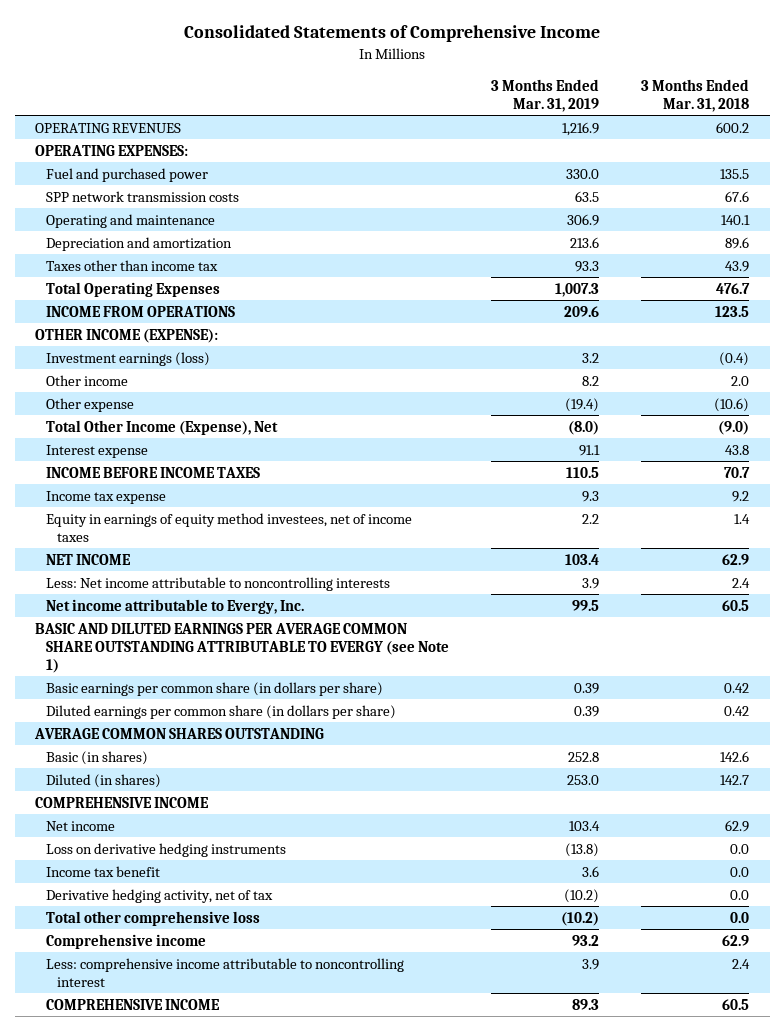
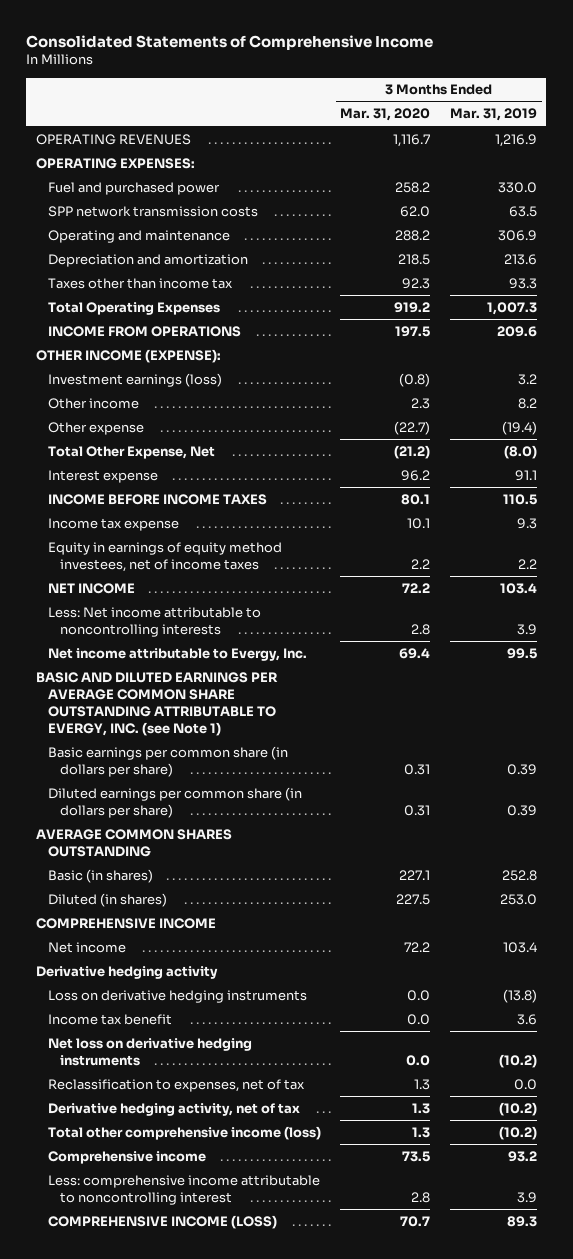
- | 3 Months Ended Mar. 31, 2019 | 3 Months Ended Mar. 31, 2018
+ | 3 Months Ended Mar. 31, 2020 | 3 Months Ended Mar. 31, 2019
- Total Other Income (Expense), Net | (8.0) | (9.0)
+ Total Other Expense, Net | (21.2) | (8.0)
- BASIC AND DILUTED EARNINGS PER AVERAGE COMMON SHARE OUTSTANDING ATTRIBUTABLE TO EVERGY (see Note 1)
+ BASIC AND DILUTED EARNINGS PER AVERAGE COMMON SHARE OUTSTANDING ATTRIBUTABLE TO EVERGY, INC. (see Note 1)
+ Derivative hedging activity
+ Net loss on derivative hedging instruments | 0.0 | (10.2)
+ Reclassification to expenses, net of tax | 1.3 | 0.0
- Total other comprehensive loss | (10.2) | 0.0
+ Total other comprehensive income (loss) | 1.3 | (10.2)
- COMPREHENSIVE INCOME | 89.3 | 60.5
+ COMPREHENSIVE INCOME (LOSS) | 70.7 | 89.3

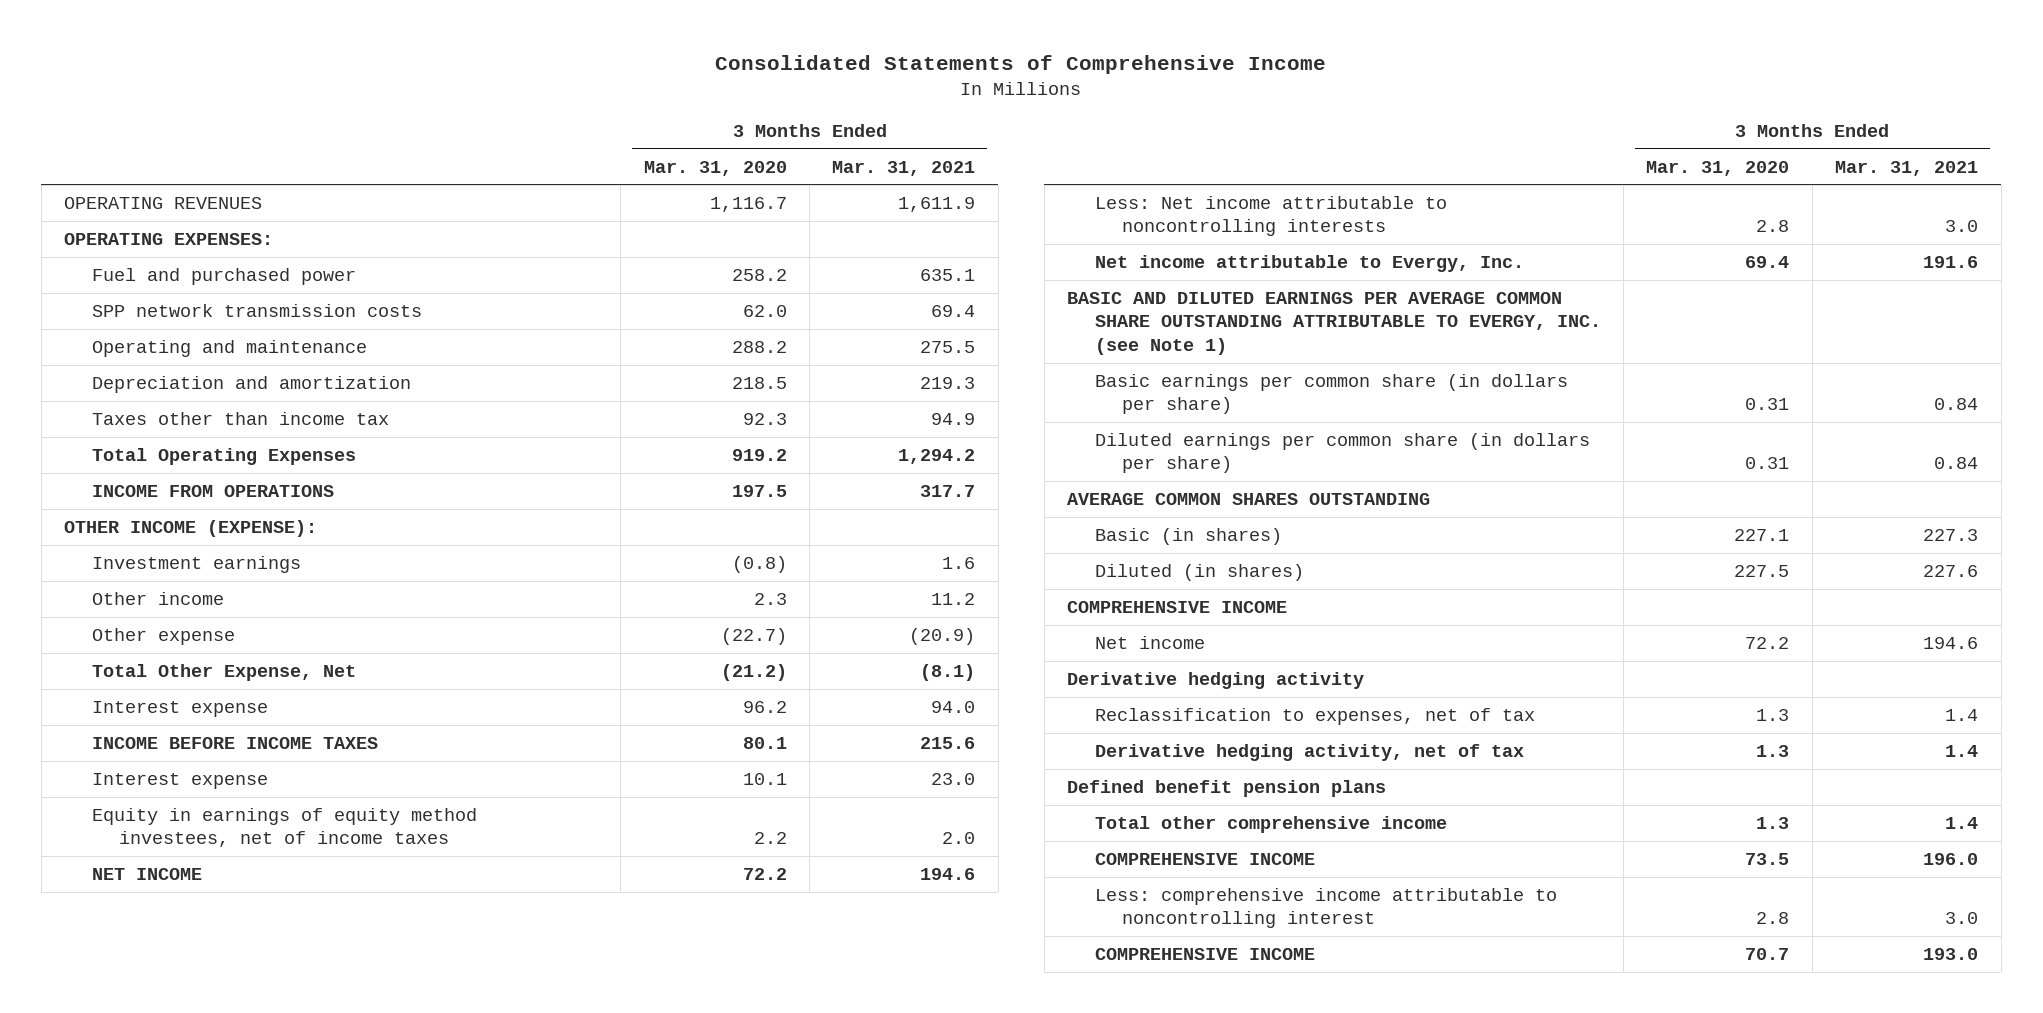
- | 3 Months Ended Mar. 31, 2020 | 3 Months Ended Mar. 31, 2019
+ | 3 Months Ended Mar. 31, 2020 | 3 Months Ended Mar. 31, 2021
- Investment earnings (loss) | (0.8) | 3.2
+ Investment earnings | (0.8) | 1.6
- Income tax expense | 10.1 | 9.3
+ Interest expense | 10.1 | 23.0
- Loss on derivative hedging instruments | 0.0 | (13.8)
- Income tax benefit | 0.0 | 3.6
- Net loss on derivative hedging instruments | 0.0 | (10.2)
- Total other comprehensive income (loss) | 1.3 | (10.2)
- Comprehensive income | 73.5 | 93.2
+ Defined benefit pension plans
+ Total other comprehensive income | 1.3 | 1.4
+ COMPREHENSIVE INCOME | 73.5 | 196.0
- COMPREHENSIVE INCOME (LOSS) | 70.7 | 89.3
+ COMPREHENSIVE INCOME | 70.7 | 193.0

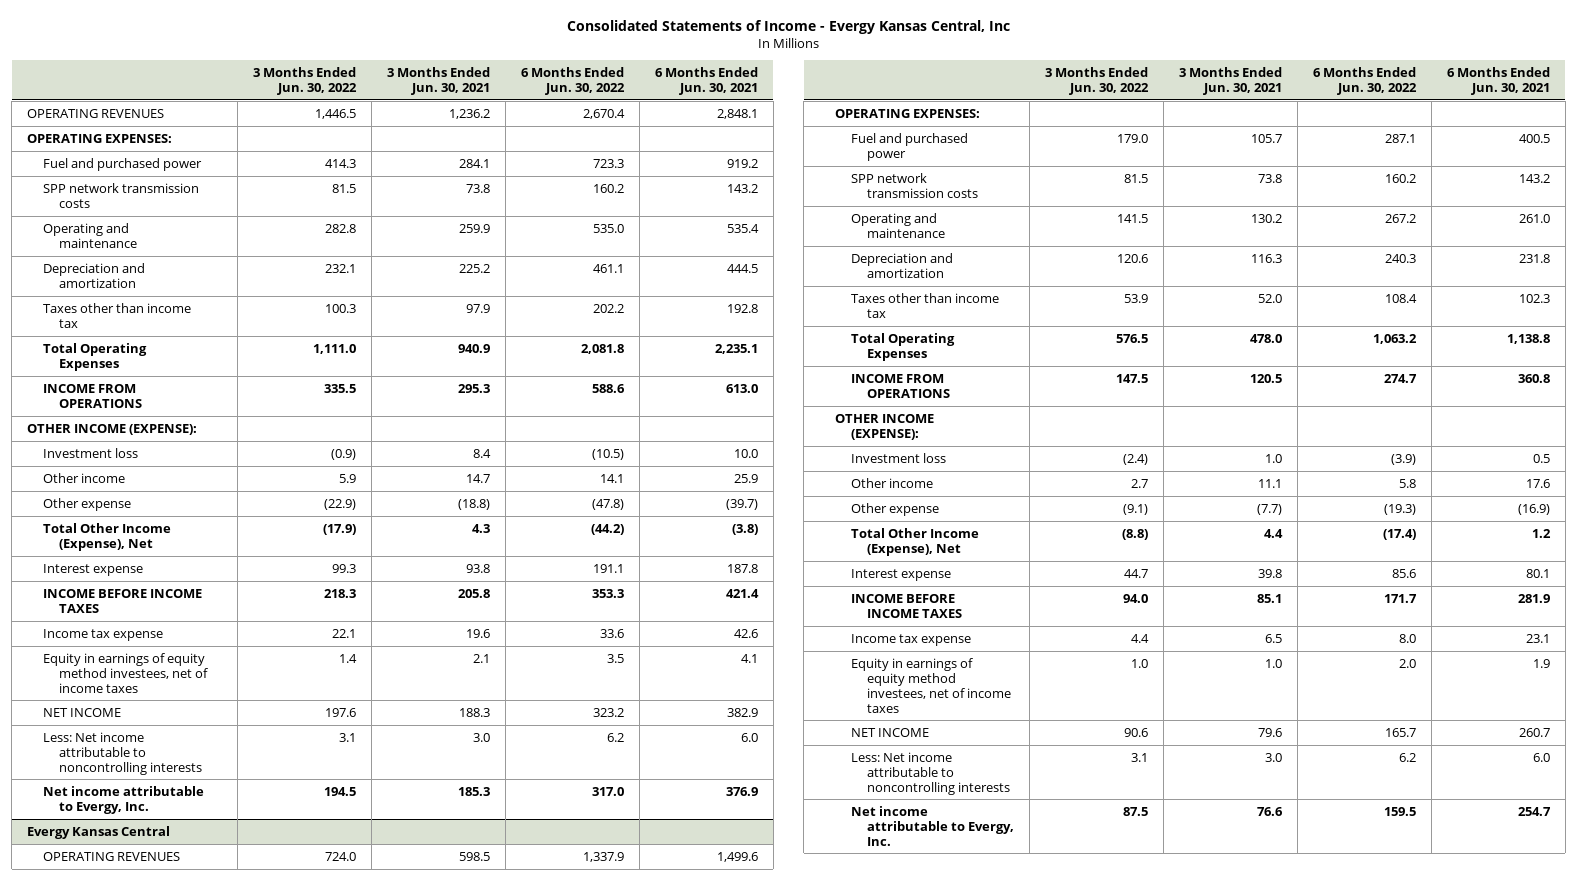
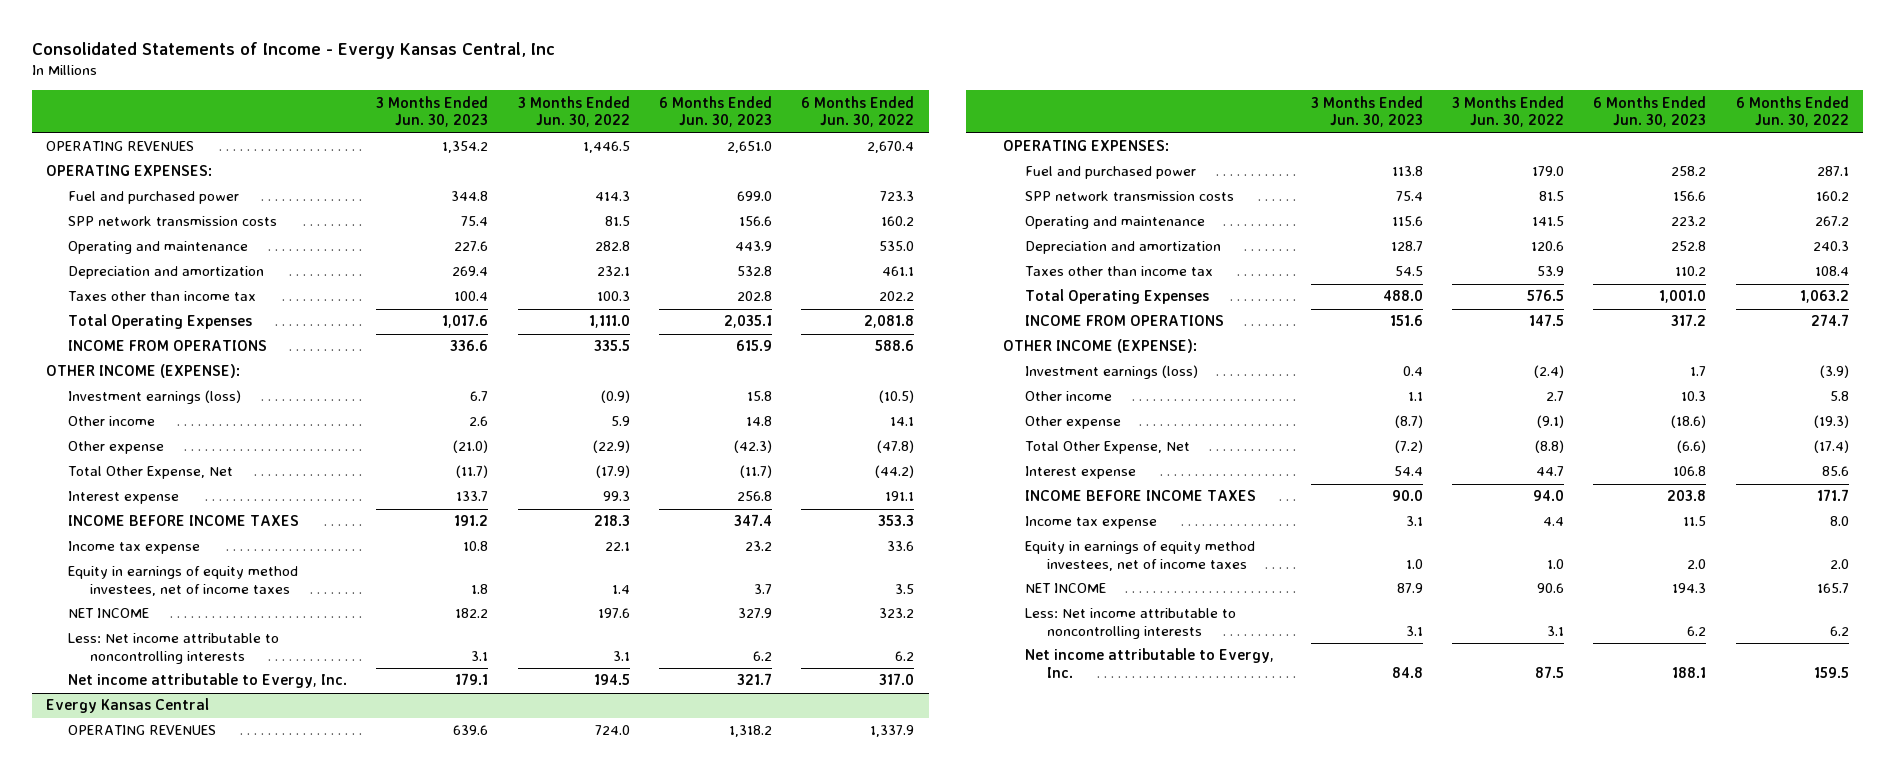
- | 3 Months Ended Jun. 30, 2022 | 3 Months Ended Jun. 30, 2021 | 6 Months Ended Jun. 30, 2022 | 6 Months Ended Jun. 30, 2021
+ | 3 Months Ended Jun. 30, 2023 | 3 Months Ended Jun. 30, 2022 | 6 Months Ended Jun. 30, 2023 | 6 Months Ended Jun. 30, 2022
- Investment loss | (0.9) | 8.4 | (10.5) | 10.0
+ Investment earnings (loss) | 6.7 | (0.9) | 15.8 | (10.5)
- Total Other Income (Expense), Net | (17.9) | 4.3 | (44.2) | (3.8)
+ Total Other Expense, Net | (11.7) | (17.9) | (11.7) | (44.2)
@ Evergy Kansas Central
- Investment loss | (2.4) | 1.0 | (3.9) | 0.5
+ Investment earnings (loss) | 0.4 | (2.4) | 1.7 | (3.9)
- Total Other Income (Expense), Net | (8.8) | 4.4 | (17.4) | 1.2
+ Total Other Expense, Net | (7.2) | (8.8) | (6.6) | (17.4)

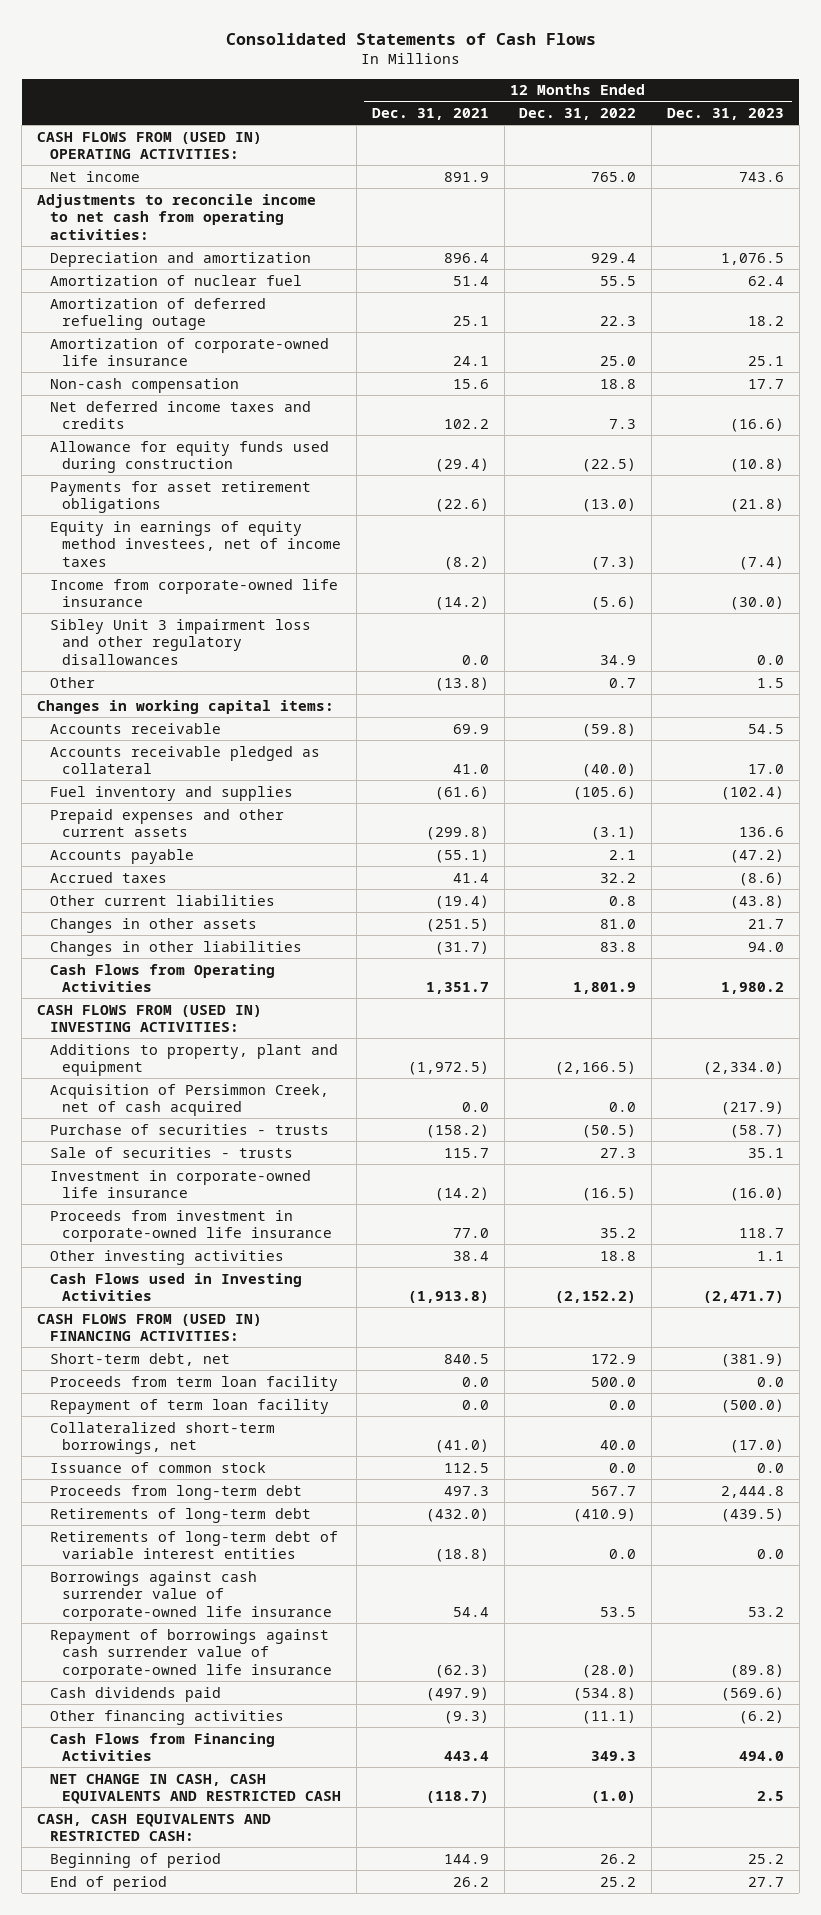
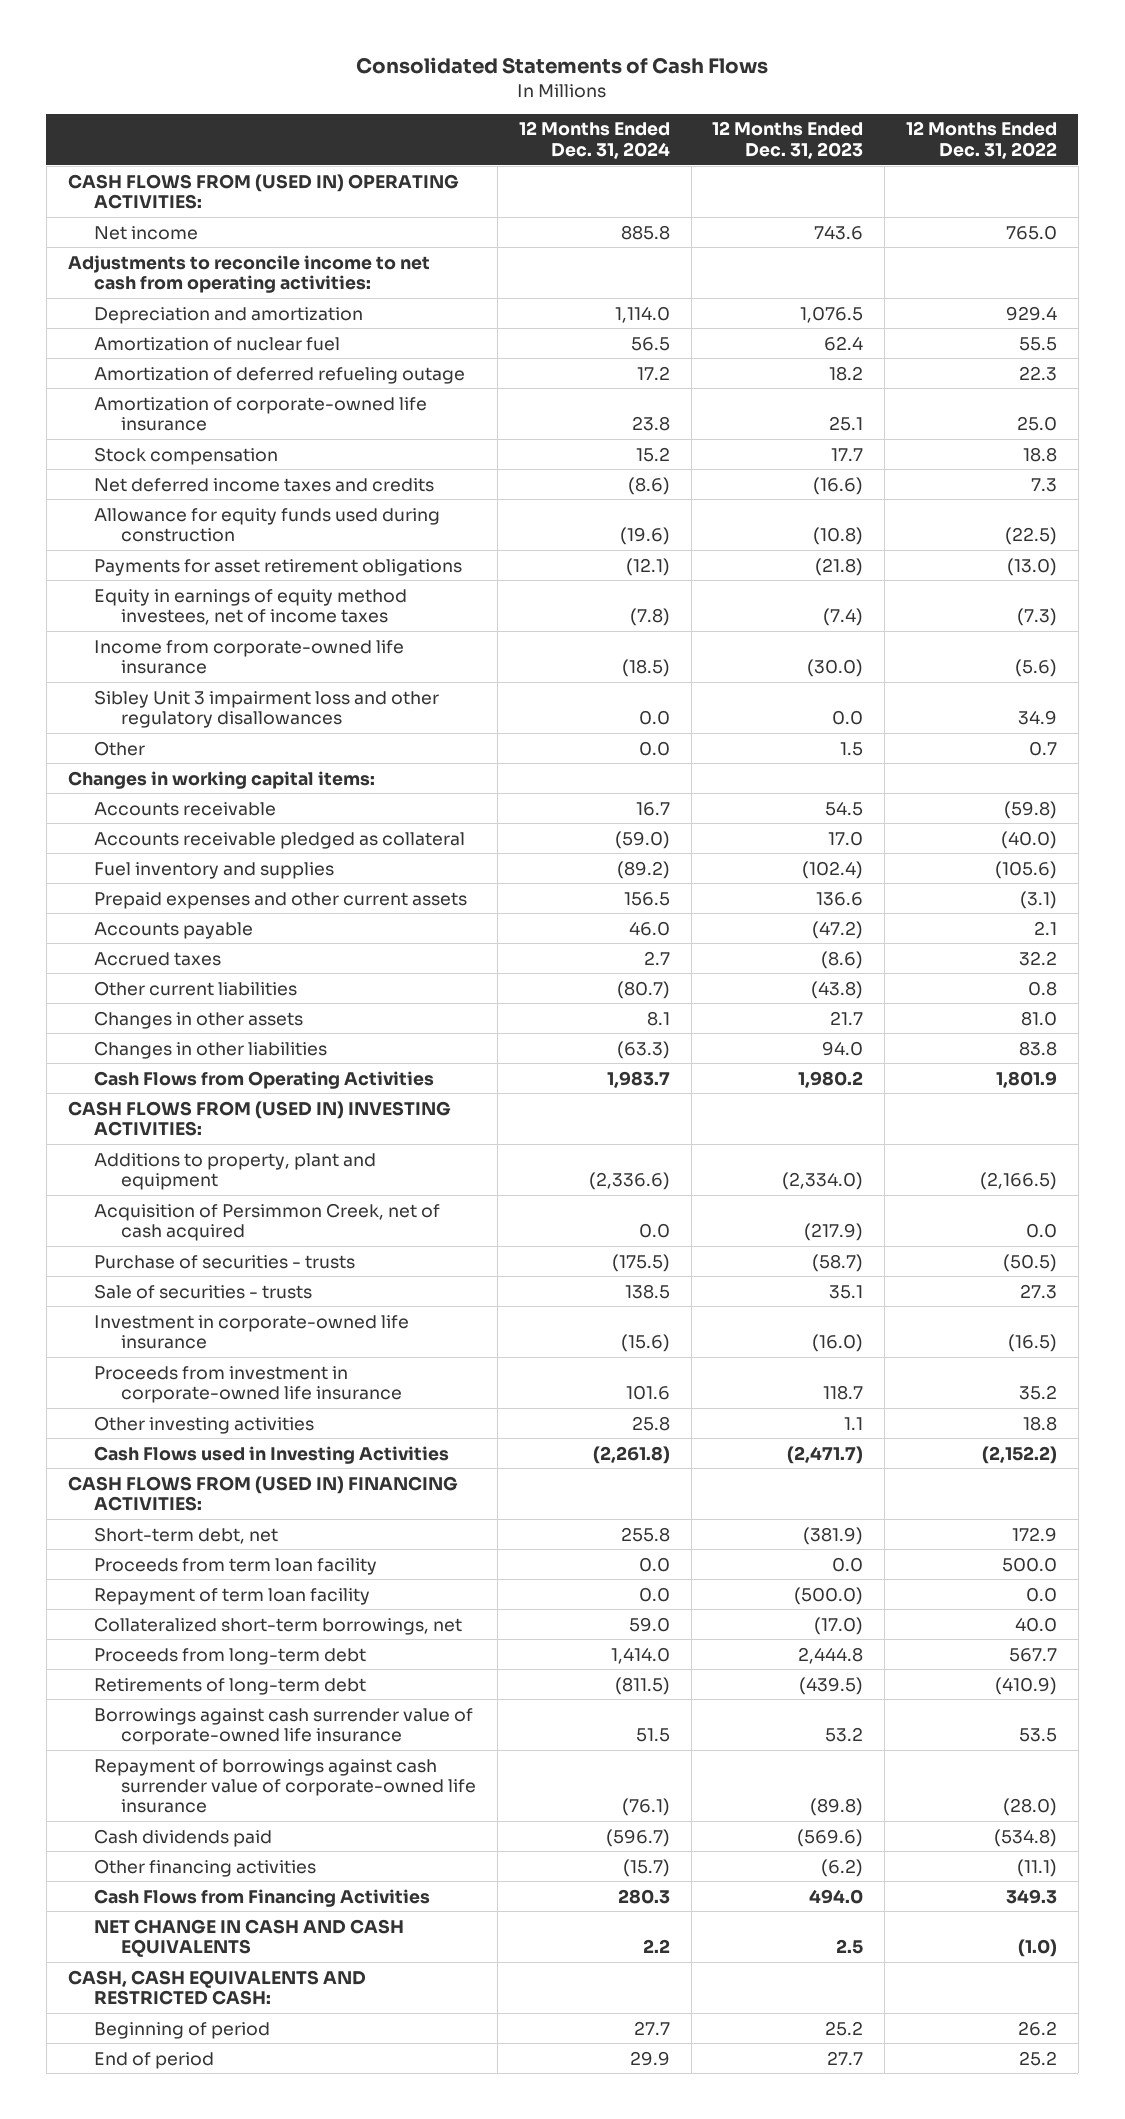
- | 12 Months Ended Dec. 31, 2021 | 12 Months Ended Dec. 31, 2022 | 12 Months Ended Dec. 31, 2023
+ | 12 Months Ended Dec. 31, 2024 | 12 Months Ended Dec. 31, 2023 | 12 Months Ended Dec. 31, 2022
- Non-cash compensation | 15.6 | 18.8 | 17.7
+ Stock compensation | 15.2 | 17.7 | 18.8
- Issuance of common stock | 112.5 | 0.0 | 0.0
- Retirements of long-term debt of variable interest entities | (18.8) | 0.0 | 0.0
- NET CHANGE IN CASH, CASH EQUIVALENTS AND RESTRICTED CASH | (118.7) | (1.0) | 2.5
+ NET CHANGE IN CASH AND CASH EQUIVALENTS | 2.2 | 2.5 | (1.0)

